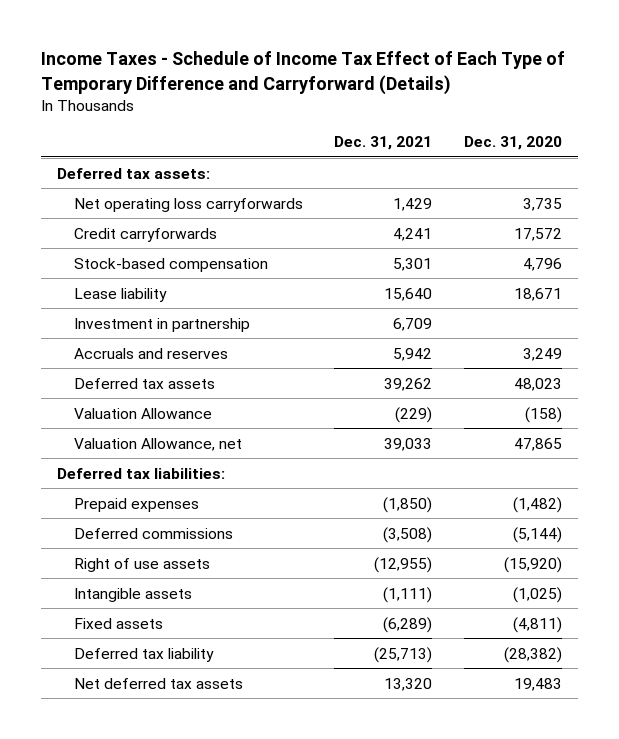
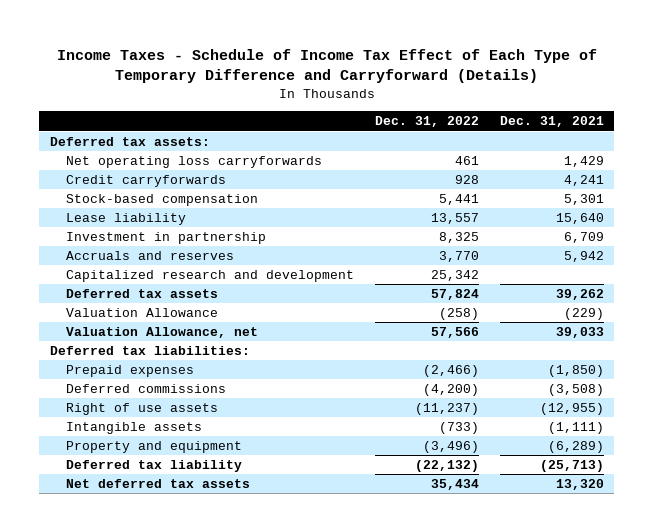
- | Dec. 31, 2021 | Dec. 31, 2020
+ | Dec. 31, 2022 | Dec. 31, 2021
+ Capitalized research and development | 25,342 |
- Fixed assets | (6,289) | (4,811)
+ Property and equipment | (3,496) | (6,289)

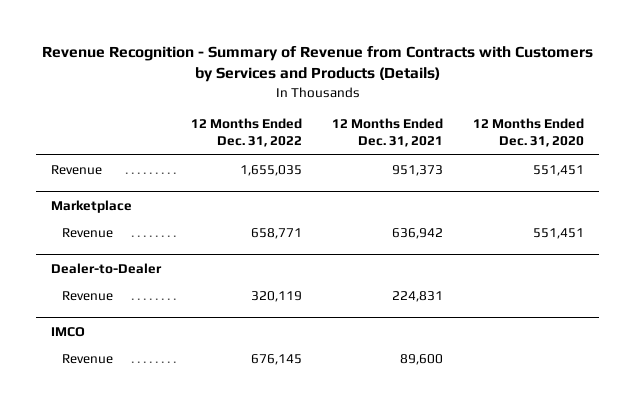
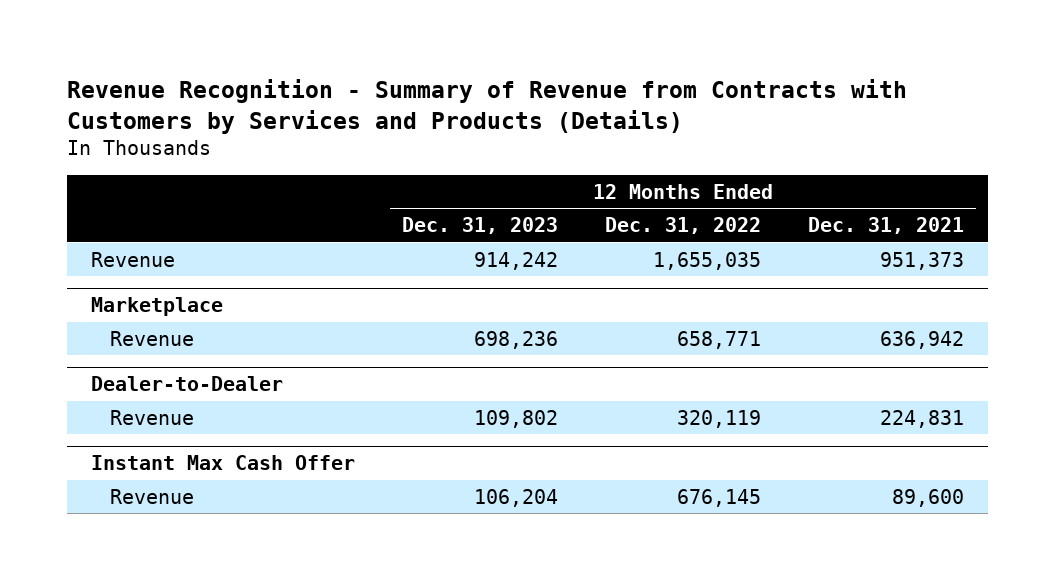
- | 12 Months Ended Dec. 31, 2022 | 12 Months Ended Dec. 31, 2021 | 12 Months Ended Dec. 31, 2020
+ | 12 Months Ended Dec. 31, 2023 | 12 Months Ended Dec. 31, 2022 | 12 Months Ended Dec. 31, 2021
- IMCO
+ Instant Max Cash Offer

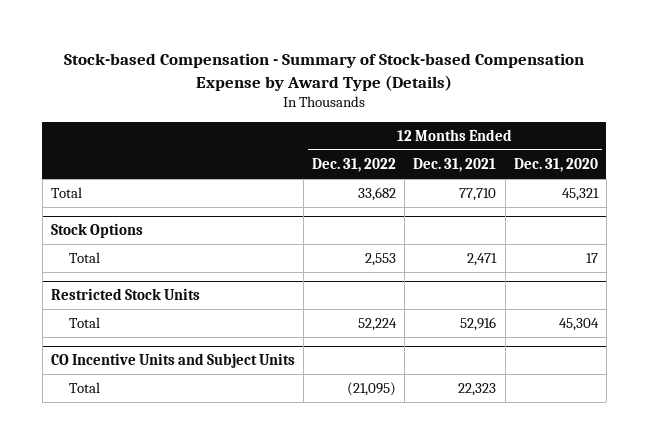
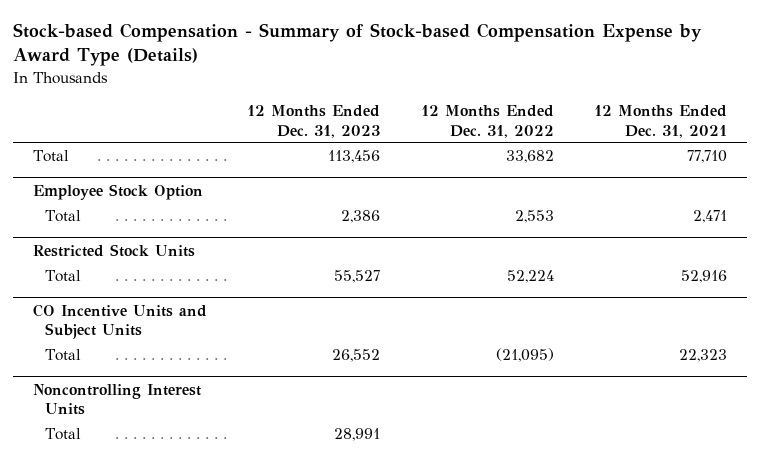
- | 12 Months Ended Dec. 31, 2022 | 12 Months Ended Dec. 31, 2021 | 12 Months Ended Dec. 31, 2020
+ | 12 Months Ended Dec. 31, 2023 | 12 Months Ended Dec. 31, 2022 | 12 Months Ended Dec. 31, 2021
- Stock Options
+ Employee Stock Option
+ Noncontrolling Interest Units
+ Total | 28,991 | |

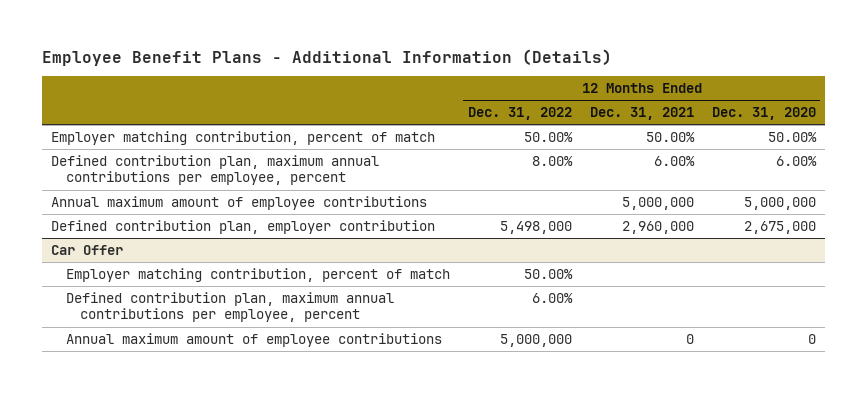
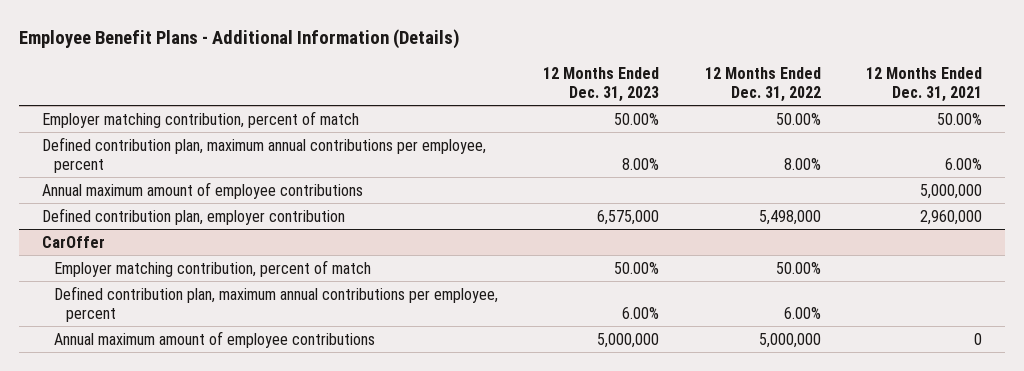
- | 12 Months Ended Dec. 31, 2022 | 12 Months Ended Dec. 31, 2021 | 12 Months Ended Dec. 31, 2020
+ | 12 Months Ended Dec. 31, 2023 | 12 Months Ended Dec. 31, 2022 | 12 Months Ended Dec. 31, 2021
- Car Offer
+ CarOffer

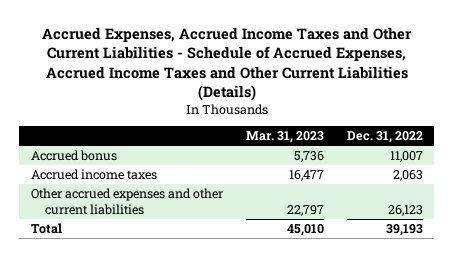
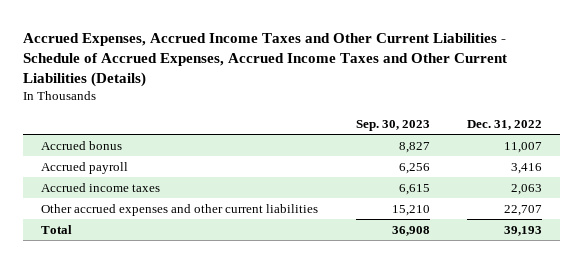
- | Mar. 31, 2023 | Dec. 31, 2022
+ | Sep. 30, 2023 | Dec. 31, 2022
+ Accrued payroll | 6,256 | 3,416
- Other accrued expenses and other current liabilities | 22,797 | 26,123
+ Other accrued expenses and other current liabilities | 15,210 | 22,707

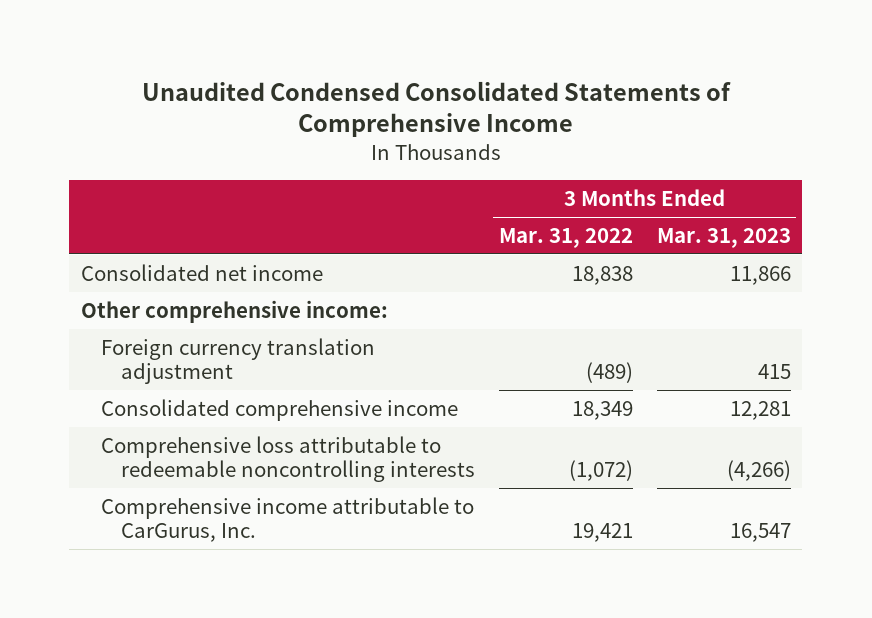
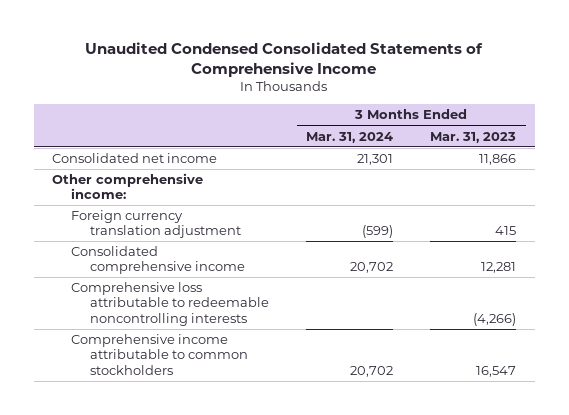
- | 3 Months Ended Mar. 31, 2022 | 3 Months Ended Mar. 31, 2023
+ | 3 Months Ended Mar. 31, 2024 | 3 Months Ended Mar. 31, 2023
- Comprehensive income attributable to CarGurus, Inc. | 19,421 | 16,547
+ Comprehensive income attributable to common stockholders | 20,702 | 16,547

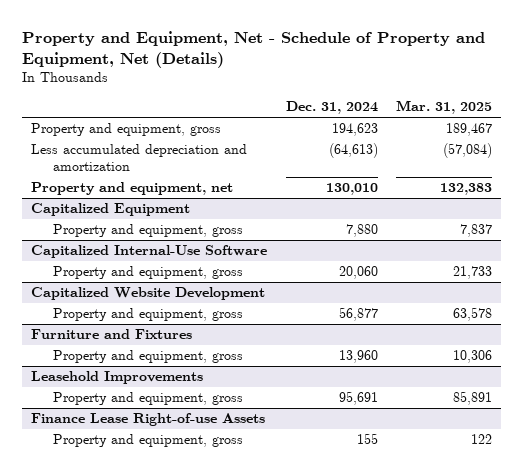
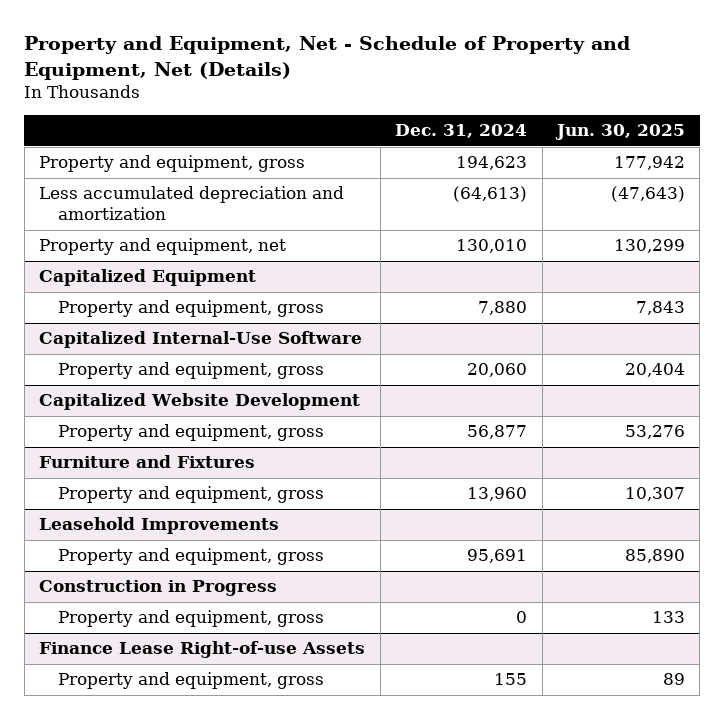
- | Dec. 31, 2024 | Mar. 31, 2025
+ | Dec. 31, 2024 | Jun. 30, 2025
+ Construction in Progress
+ Property and equipment, gross | 0 | 133

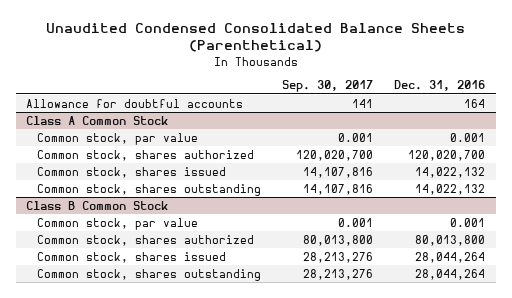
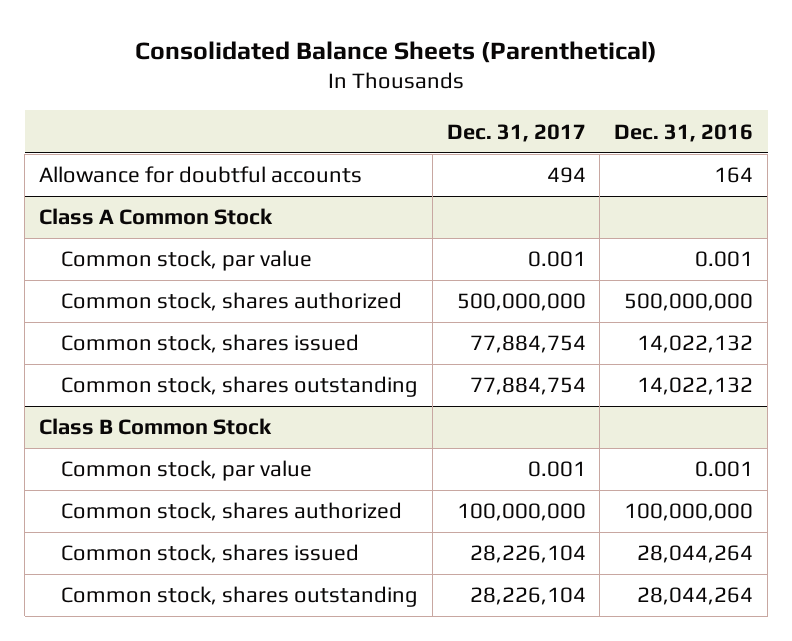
- Unaudited Condensed Consolidated Balance Sheets (Parenthetical)
+ Consolidated Balance Sheets (Parenthetical)
- | Sep. 30, 2017 | Dec. 31, 2016
+ | Dec. 31, 2017 | Dec. 31, 2016
@ Class A Common Stock
- Common stock, shares authorized | 120,020,700 | 120,020,700
+ Common stock, shares authorized | 500,000,000 | 500,000,000
@ Class B Common Stock
- Common stock, shares authorized | 80,013,800 | 80,013,800
+ Common stock, shares authorized | 100,000,000 | 100,000,000

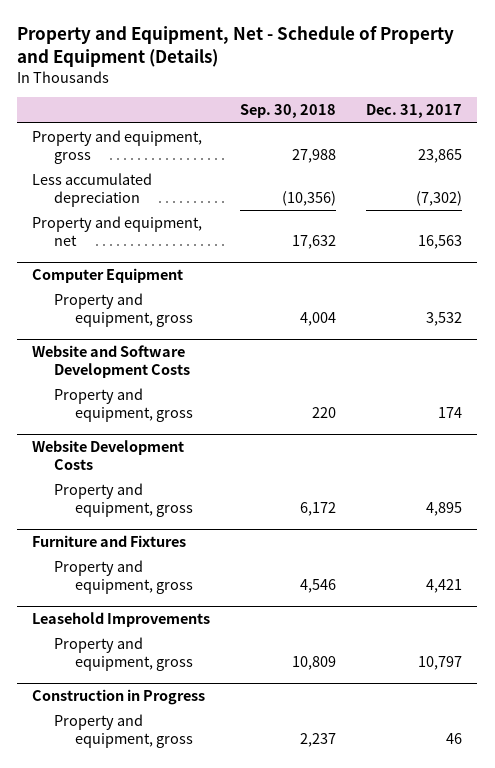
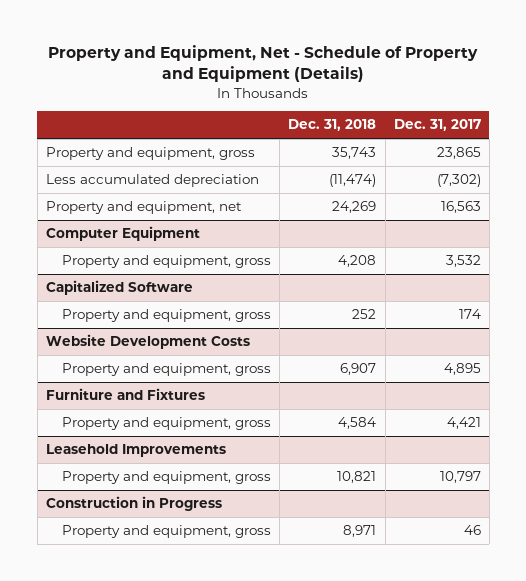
- | Sep. 30, 2018 | Dec. 31, 2017
+ | Dec. 31, 2018 | Dec. 31, 2017
- Website and Software Development Costs
+ Capitalized Software

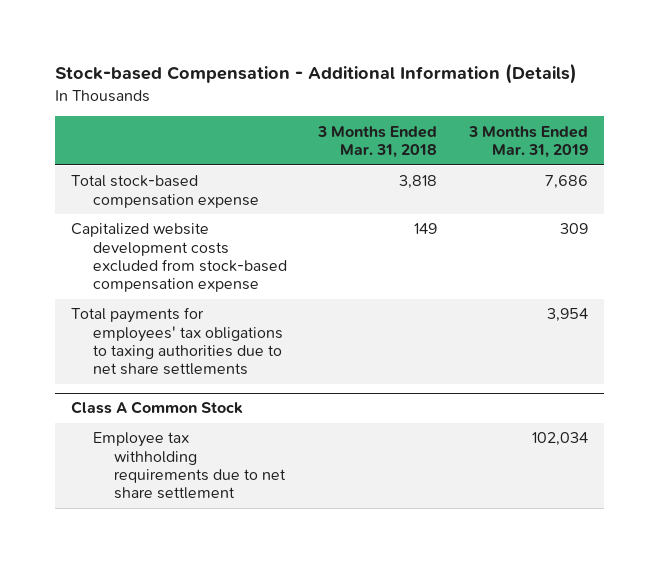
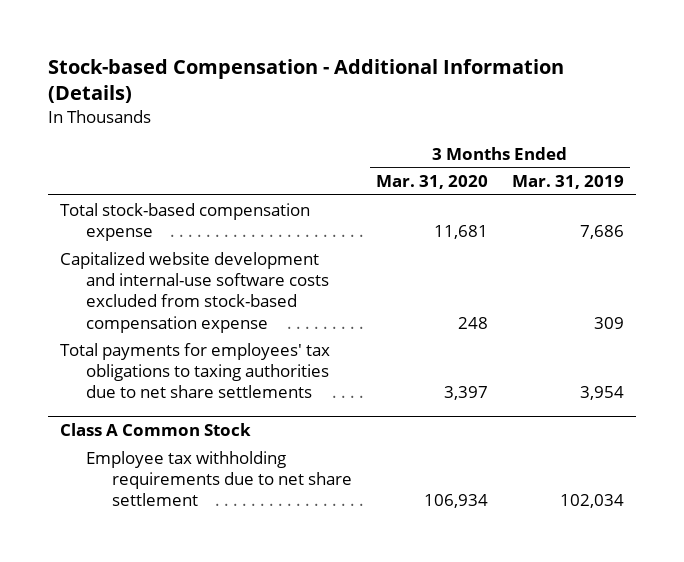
- | 3 Months Ended Mar. 31, 2018 | 3 Months Ended Mar. 31, 2019
+ | 3 Months Ended Mar. 31, 2020 | 3 Months Ended Mar. 31, 2019
- Capitalized website development costs excluded from stock-based compensation expense | 149 | 309
+ Capitalized website development and internal-use software costs excluded from stock-based compensation expense | 248 | 309

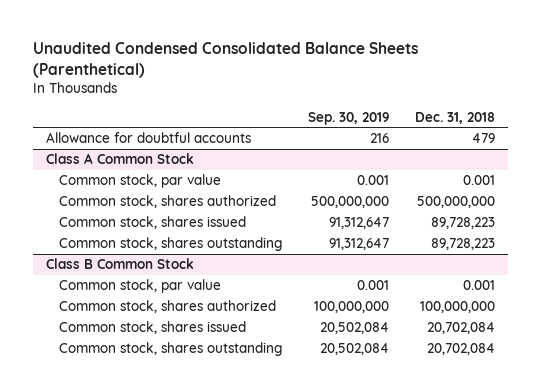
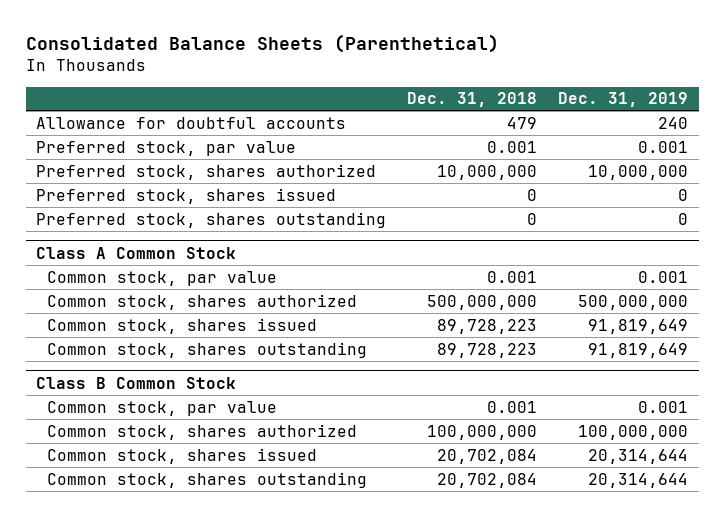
- Unaudited Condensed Consolidated Balance Sheets (Parenthetical)
+ Consolidated Balance Sheets (Parenthetical)
- | Sep. 30, 2019 | Dec. 31, 2018
+ | Dec. 31, 2018 | Dec. 31, 2019
+ Preferred stock, par value | 0.001 | 0.001
+ Preferred stock, shares authorized | 10,000,000 | 10,000,000
+ Preferred stock, shares issued | 0 | 0
+ Preferred stock, shares outstanding | 0 | 0

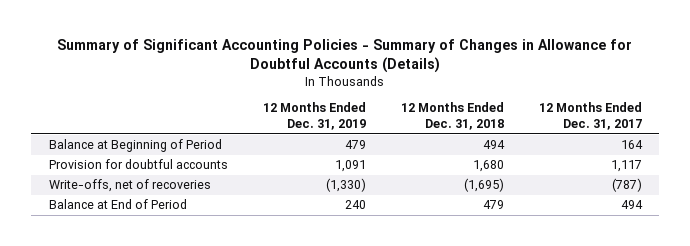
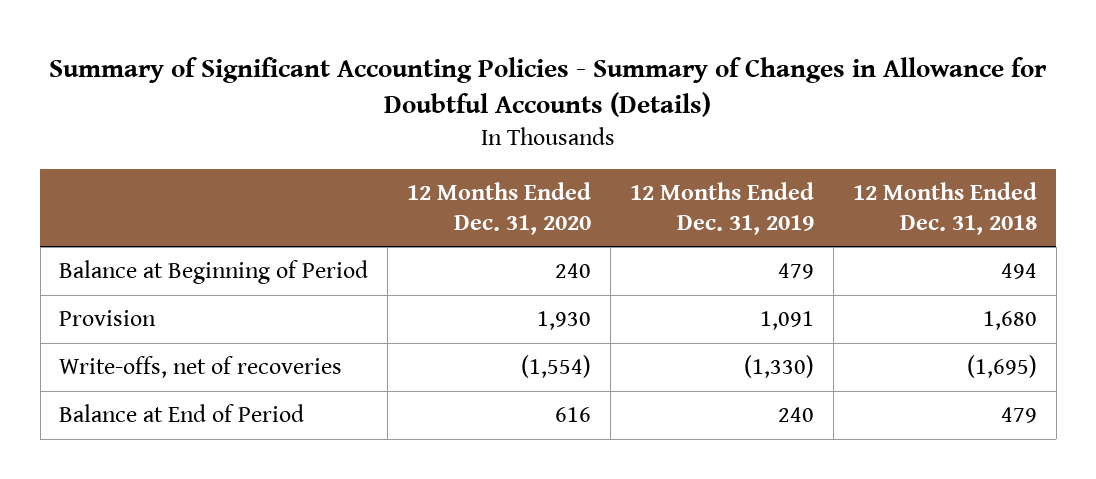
- | 12 Months Ended Dec. 31, 2019 | 12 Months Ended Dec. 31, 2018 | 12 Months Ended Dec. 31, 2017
+ | 12 Months Ended Dec. 31, 2020 | 12 Months Ended Dec. 31, 2019 | 12 Months Ended Dec. 31, 2018
- Provision for doubtful accounts | 1,091 | 1,680 | 1,117
+ Provision | 1,930 | 1,091 | 1,680

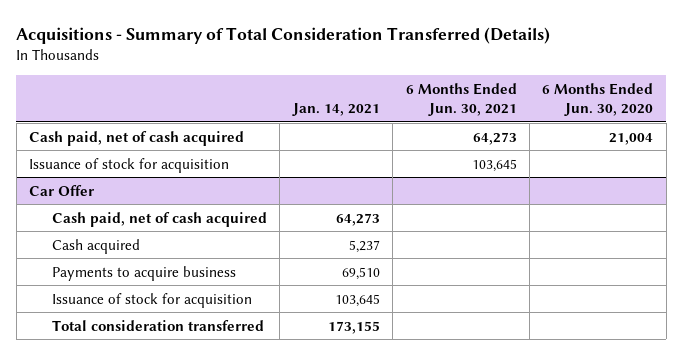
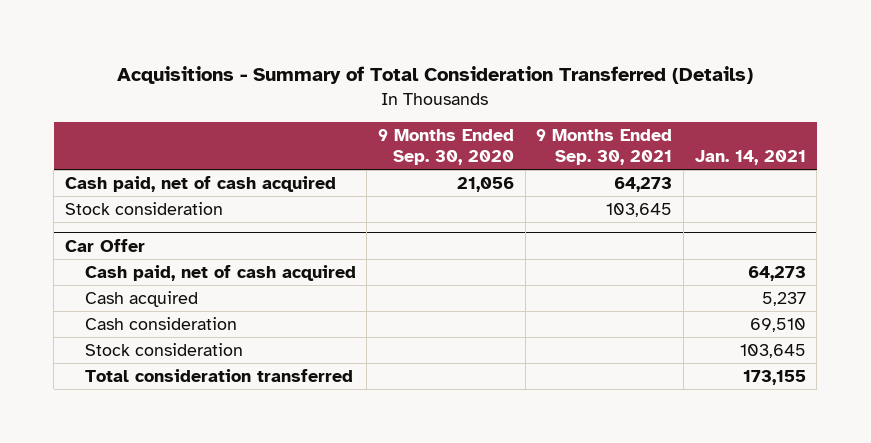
- | Jan. 14, 2021 | 6 Months Ended Jun. 30, 2021 | 6 Months Ended Jun. 30, 2020
+ | 9 Months Ended Sep. 30, 2020 | 9 Months Ended Sep. 30, 2021 | Jan. 14, 2021
- Issuance of stock for acquisition | | 103,645 |
+ Stock consideration | | 103,645 |
@ Car Offer
- Payments to acquire business | 69,510 | |
- Issuance of stock for acquisition | 103,645 | |
+ Cash consideration | | | 69,510
+ Stock consideration | | | 103,645

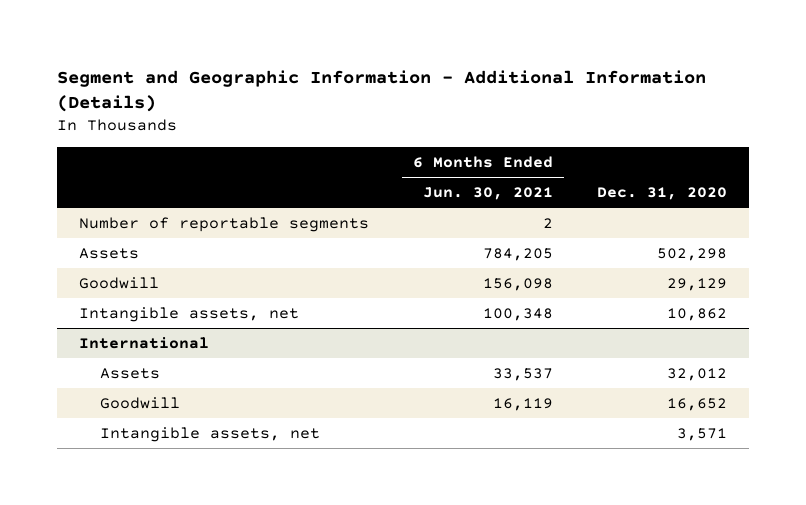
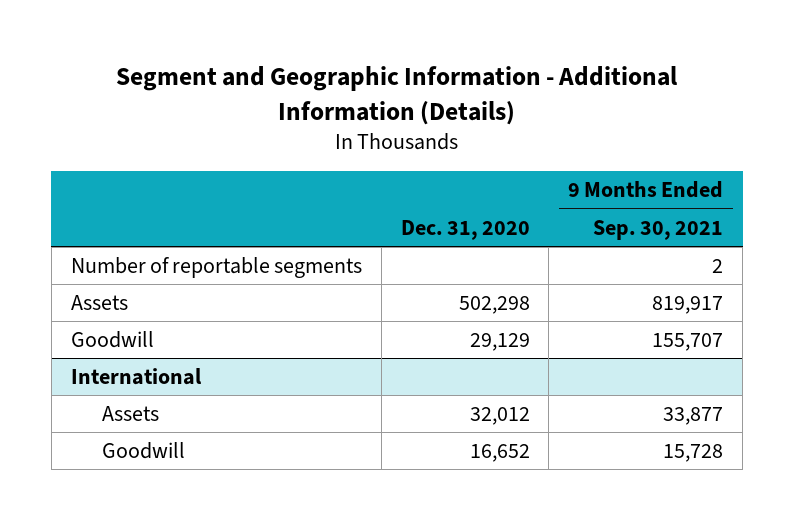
- | 6 Months Ended Jun. 30, 2021 | Dec. 31, 2020
+ | Dec. 31, 2020 | 9 Months Ended Sep. 30, 2021
- Intangible assets, net | 100,348 | 10,862
@ International
- Intangible assets, net | | 3,571

